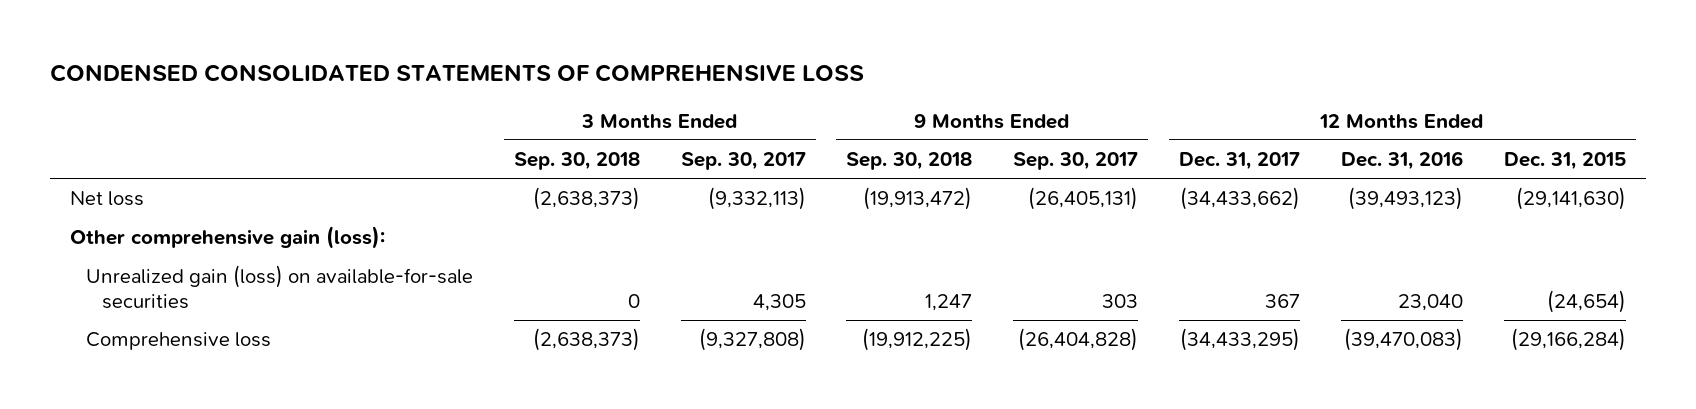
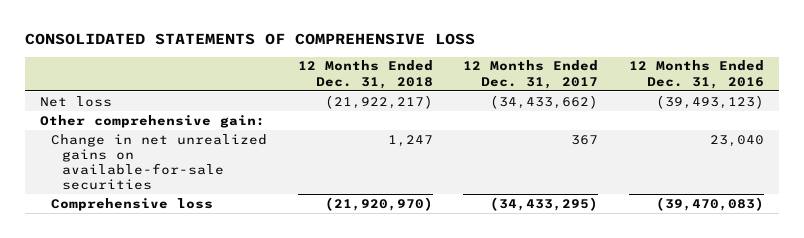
- CONDENSED CONSOLIDATED STATEMENTS OF COMPREHENSIVE LOSS
+ CONSOLIDATED STATEMENTS OF COMPREHENSIVE LOSS
- | 3 Months Ended Sep. 30, 2018 | 3 Months Ended Sep. 30, 2017 | 9 Months Ended Sep. 30, 2018 | 9 Months Ended Sep. 30, 2017 | 12 Months Ended Dec. 31, 2017 | 12 Months Ended Dec. 31, 2016 | 12 Months Ended Dec. 31, 2015
+ | 12 Months Ended Dec. 31, 2018 | 12 Months Ended Dec. 31, 2017 | 12 Months Ended Dec. 31, 2016
- Other comprehensive gain (loss):
- Unrealized gain (loss) on available-for-sale securities | 0 | 4,305 | 1,247 | 303 | 367 | 23,040 | (24,654)
+ Other comprehensive gain:
+ Change in net unrealized gains on available-for-sale securities | 1,247 | 367 | 23,040

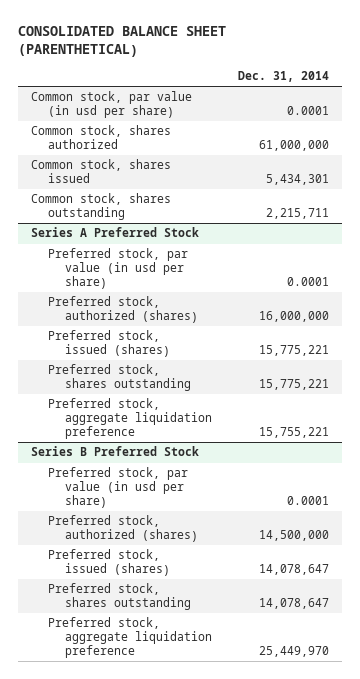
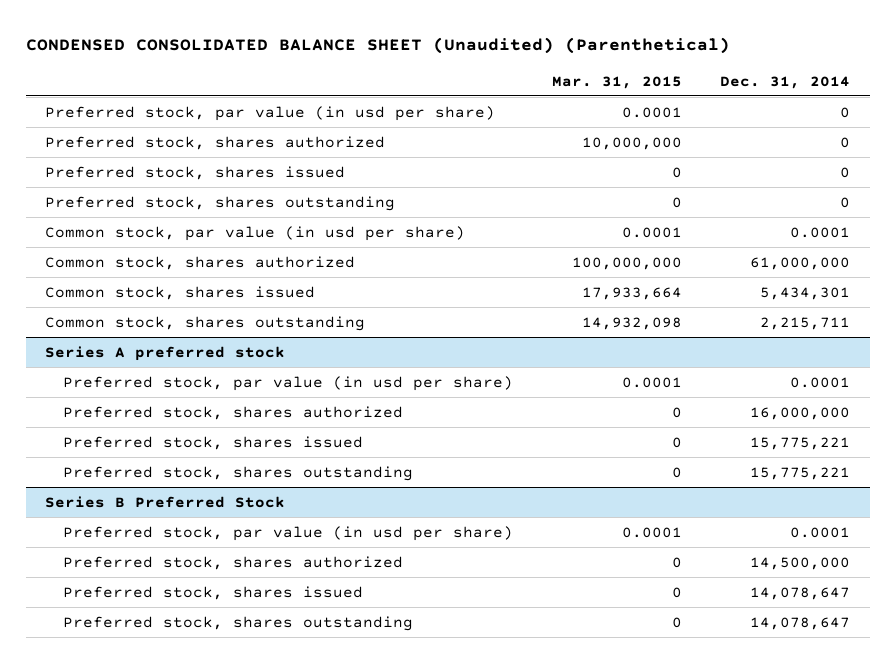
- CONSOLIDATED BALANCE SHEET (PARENTHETICAL)
+ CONDENSED CONSOLIDATED BALANCE SHEET (Unaudited) (Parenthetical)
- | Dec. 31, 2014
+ | Mar. 31, 2015 | Dec. 31, 2014
+ Preferred stock, par value (in usd per share) | 0.0001 | 0
+ Preferred stock, shares authorized | 10,000,000 | 0
+ Preferred stock, shares issued | 0 | 0
+ Preferred stock, shares outstanding | 0 | 0
- Series A Preferred Stock
+ Series A preferred stock
- Preferred stock, authorized (shares) | 16,000,000
- Preferred stock, issued (shares) | 15,775,221
+ Preferred stock, shares authorized | 0 | 16,000,000
+ Preferred stock, shares issued | 0 | 15,775,221
- Preferred stock, aggregate liquidation preference | 15,755,221
@ Series B Preferred Stock
- Preferred stock, authorized (shares) | 14,500,000
- Preferred stock, issued (shares) | 14,078,647
+ Preferred stock, shares authorized | 0 | 14,500,000
+ Preferred stock, shares issued | 0 | 14,078,647
- Preferred stock, aggregate liquidation preference | 25,449,970

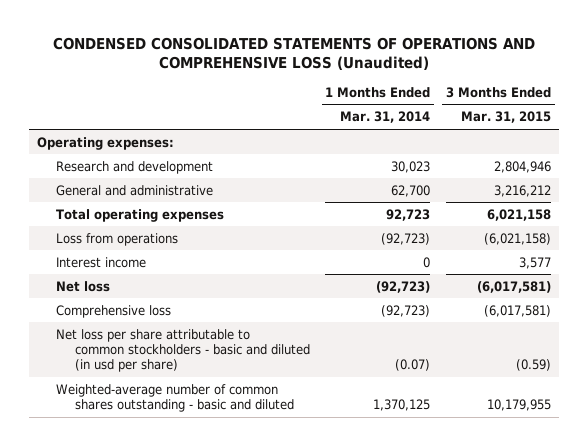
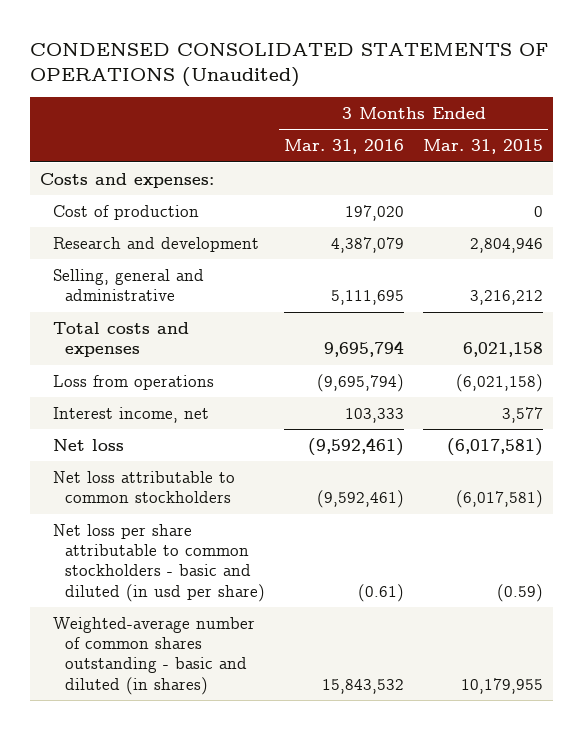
- CONDENSED CONSOLIDATED STATEMENTS OF OPERATIONS AND COMPREHENSIVE LOSS (Unaudited)
+ CONDENSED CONSOLIDATED STATEMENTS OF OPERATIONS (Unaudited)
- | 1 Months Ended Mar. 31, 2014 | 3 Months Ended Mar. 31, 2015
+ | 3 Months Ended Mar. 31, 2016 | 3 Months Ended Mar. 31, 2015
- Operating expenses:
+ Costs and expenses:
+ Cost of production | 197,020 | 0
- General and administrative | 62,700 | 3,216,212
- Total operating expenses | 92,723 | 6,021,158
+ Selling, general and administrative | 5,111,695 | 3,216,212
+ Total costs and expenses | 9,695,794 | 6,021,158
- Interest income | 0 | 3,577
+ Interest income, net | 103,333 | 3,577
- Comprehensive loss | (92,723) | (6,017,581)
+ Net loss attributable to common stockholders | (9,592,461) | (6,017,581)
- Weighted-average number of common shares outstanding - basic and diluted | 1,370,125 | 10,179,955
+ Weighted-average number of common shares outstanding - basic and diluted (in shares) | 15,843,532 | 10,179,955

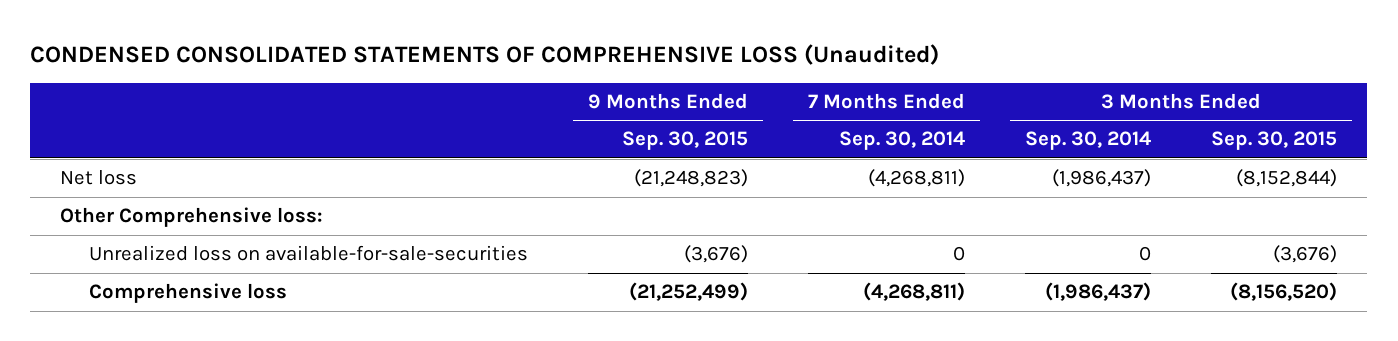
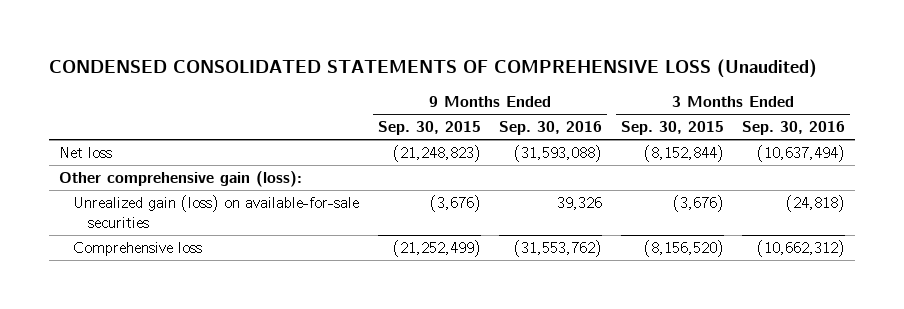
- | 9 Months Ended Sep. 30, 2015 | 7 Months Ended Sep. 30, 2014 | 3 Months Ended Sep. 30, 2014 | 3 Months Ended Sep. 30, 2015
+ | 9 Months Ended Sep. 30, 2015 | 9 Months Ended Sep. 30, 2016 | 3 Months Ended Sep. 30, 2015 | 3 Months Ended Sep. 30, 2016
- Other Comprehensive loss:
- Unrealized loss on available-for-sale-securities | (3,676) | 0 | 0 | (3,676)
+ Other comprehensive gain (loss):
+ Unrealized gain (loss) on available-for-sale securities | (3,676) | 39,326 | (3,676) | (24,818)

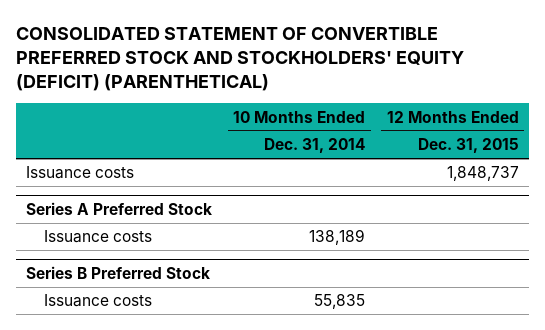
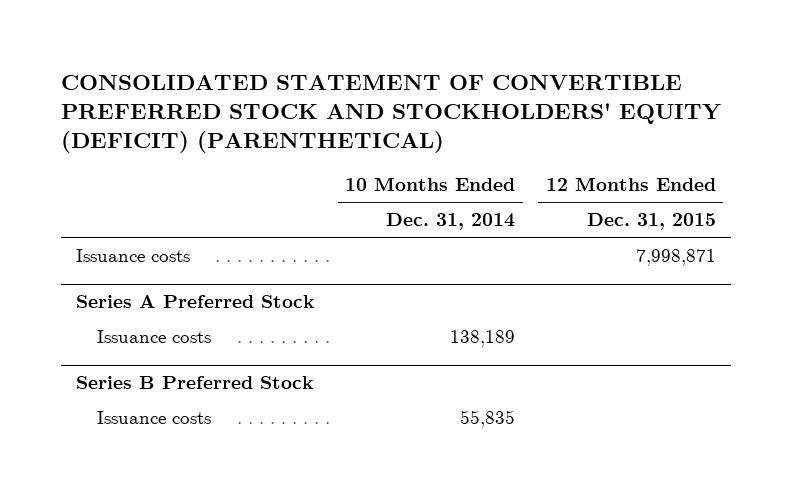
- Issuance costs | | 1,848,737
+ Issuance costs | | 7,998,871

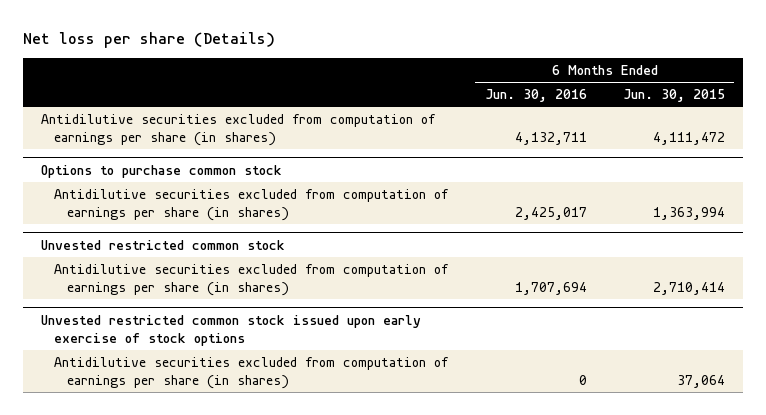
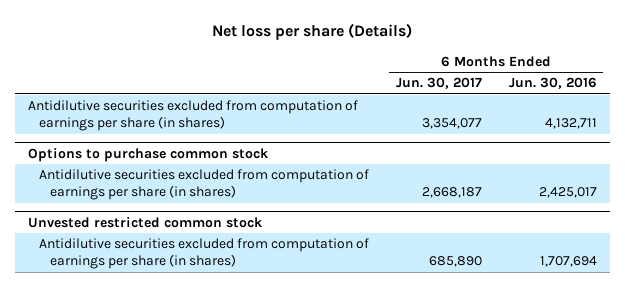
- | 6 Months Ended Jun. 30, 2016 | 6 Months Ended Jun. 30, 2015
+ | 6 Months Ended Jun. 30, 2017 | 6 Months Ended Jun. 30, 2016
- Unvested restricted common stock issued upon early exercise of stock options
- Antidilutive securities excluded from computation of earnings per share (in shares) | 0 | 37,064

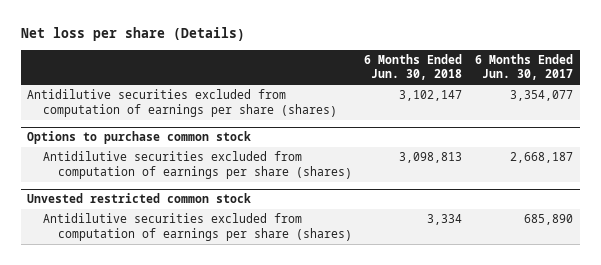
- | 6 Months Ended Jun. 30, 2017 | 6 Months Ended Jun. 30, 2016
+ | 6 Months Ended Jun. 30, 2018 | 6 Months Ended Jun. 30, 2017
- Antidilutive securities excluded from computation of earnings per share (in shares) | 3,354,077 | 4,132,711
+ Antidilutive securities excluded from computation of earnings per share (shares) | 3,102,147 | 3,354,077
@ Options to purchase common stock
- Antidilutive securities excluded from computation of earnings per share (in shares) | 2,668,187 | 2,425,017
+ Antidilutive securities excluded from computation of earnings per share (shares) | 3,098,813 | 2,668,187
@ Unvested restricted common stock
- Antidilutive securities excluded from computation of earnings per share (in shares) | 685,890 | 1,707,694
+ Antidilutive securities excluded from computation of earnings per share (shares) | 3,334 | 685,890

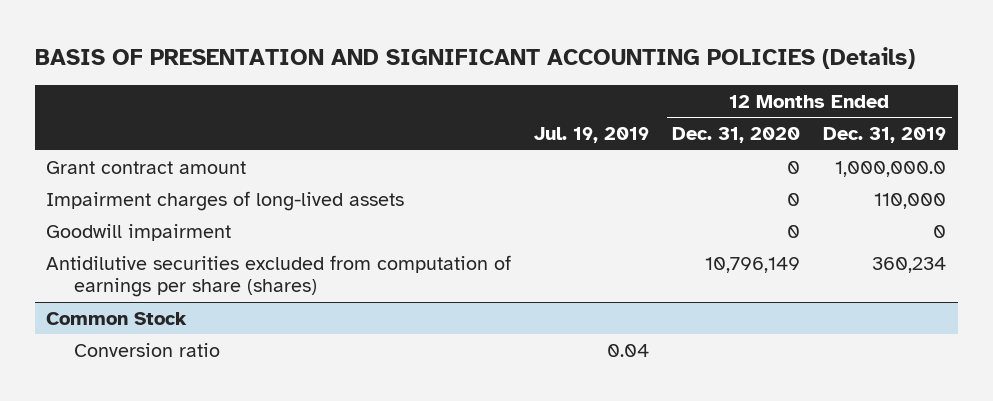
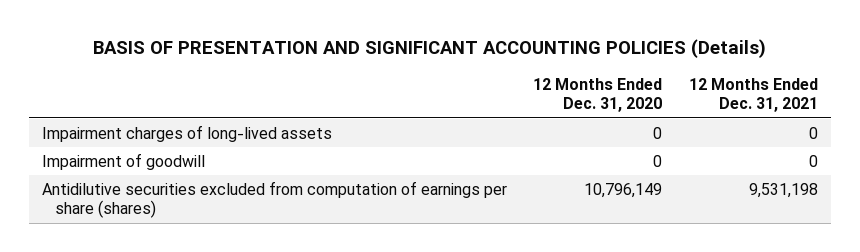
- | Jul. 19, 2019 | 12 Months Ended Dec. 31, 2020 | 12 Months Ended Dec. 31, 2019
+ | 12 Months Ended Dec. 31, 2020 | 12 Months Ended Dec. 31, 2021
- Grant contract amount | | 0 | 1,000,000.0
- Goodwill impairment | | 0 | 0
+ Impairment of goodwill | 0 | 0
- Common Stock
- Conversion ratio | 0.04 | |

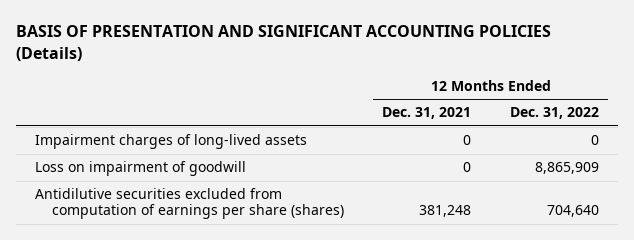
- | 12 Months Ended Dec. 31, 2020 | 12 Months Ended Dec. 31, 2021
+ | 12 Months Ended Dec. 31, 2021 | 12 Months Ended Dec. 31, 2022
- Impairment of goodwill | 0 | 0
- Antidilutive securities excluded from computation of earnings per share (shares) | 10,796,149 | 9,531,198
+ Loss on impairment of goodwill | 0 | 8,865,909
+ Antidilutive securities excluded from computation of earnings per share (shares) | 381,248 | 704,640

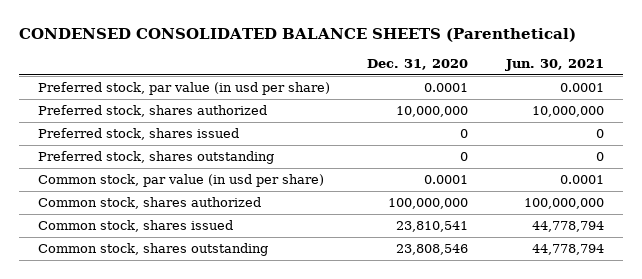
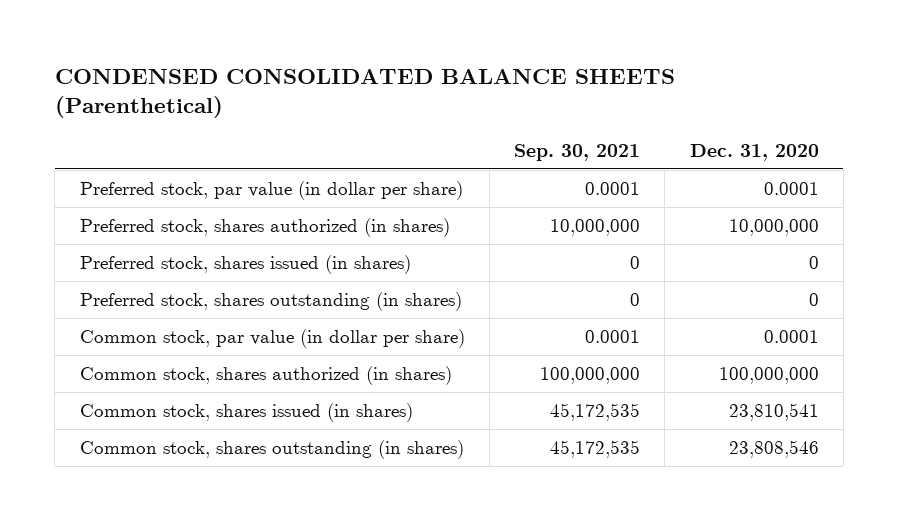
- | Dec. 31, 2020 | Jun. 30, 2021
+ | Sep. 30, 2021 | Dec. 31, 2020
- Preferred stock, par value (in usd per share) | 0.0001 | 0.0001
- Preferred stock, shares authorized | 10,000,000 | 10,000,000
- Preferred stock, shares issued | 0 | 0
- Preferred stock, shares outstanding | 0 | 0
- Common stock, par value (in usd per share) | 0.0001 | 0.0001
- Common stock, shares authorized | 100,000,000 | 100,000,000
- Common stock, shares issued | 23,810,541 | 44,778,794
- Common stock, shares outstanding | 23,808,546 | 44,778,794
+ Preferred stock, par value (in dollar per share) | 0.0001 | 0.0001
+ Preferred stock, shares authorized (in shares) | 10,000,000 | 10,000,000
+ Preferred stock, shares issued (in shares) | 0 | 0
+ Preferred stock, shares outstanding (in shares) | 0 | 0
+ Common stock, par value (in dollar per share) | 0.0001 | 0.0001
+ Common stock, shares authorized (in shares) | 100,000,000 | 100,000,000
+ Common stock, shares issued (in shares) | 45,172,535 | 23,810,541
+ Common stock, shares outstanding (in shares) | 45,172,535 | 23,808,546

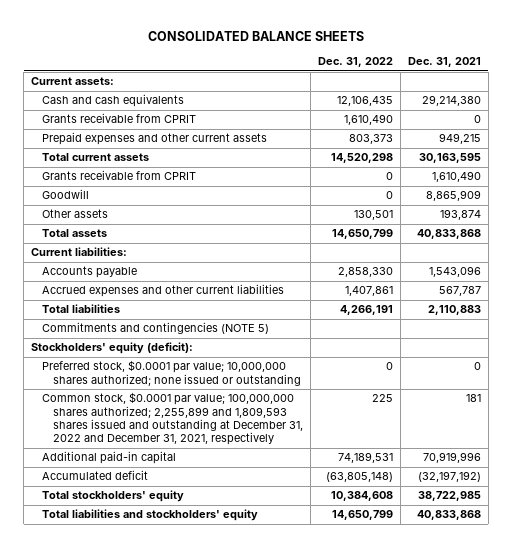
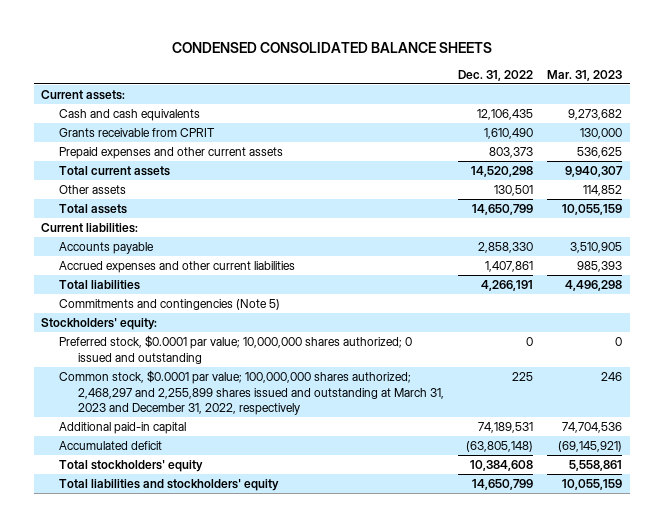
- CONSOLIDATED BALANCE SHEETS
+ CONDENSED CONSOLIDATED BALANCE SHEETS
- | Dec. 31, 2022 | Dec. 31, 2021
+ | Dec. 31, 2022 | Mar. 31, 2023
- Grants receivable from CPRIT | 0 | 1,610,490
- Goodwill | 0 | 8,865,909
- Commitments and contingencies (NOTE 5)
- Stockholders' equity (deficit):
- Preferred stock, $0.0001 par value; 10,000,000 shares authorized; none issued or outstanding | 0 | 0
- Common stock, $0.0001 par value; 100,000,000 shares authorized; 2,255,899 and 1,809,593 shares issued and outstanding at December 31, 2022 and December 31, 2021, respectively | 225 | 181
+ Commitments and contingencies (Note 5)
+ Stockholders' equity:
+ Preferred stock, $0.0001 par value; 10,000,000 shares authorized; 0 issued and outstanding | 0 | 0
+ Common stock, $0.0001 par value; 100,000,000 shares authorized; 2,468,297 and 2,255,899 shares issued and outstanding at March 31, 2023 and December 31, 2022, respectively | 225 | 246

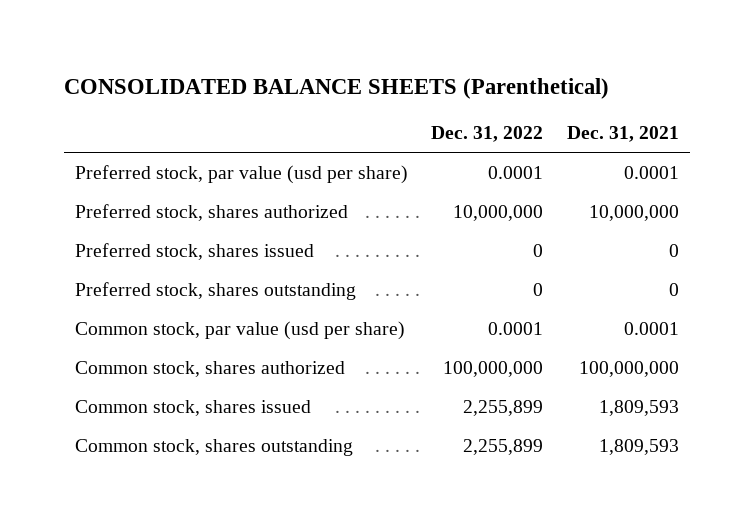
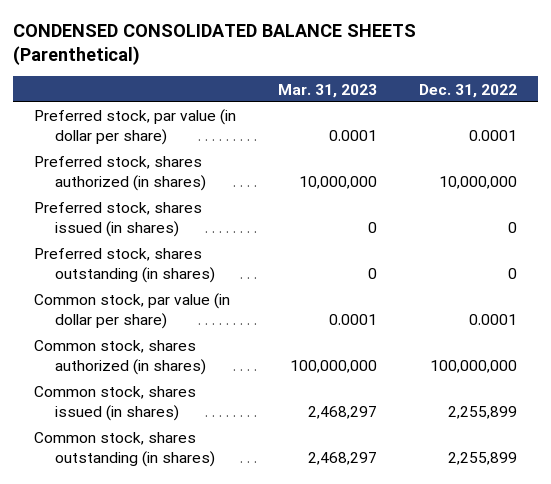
- CONSOLIDATED BALANCE SHEETS (Parenthetical)
+ CONDENSED CONSOLIDATED BALANCE SHEETS (Parenthetical)
- | Dec. 31, 2022 | Dec. 31, 2021
+ | Mar. 31, 2023 | Dec. 31, 2022
- Preferred stock, par value (usd per share) | 0.0001 | 0.0001
- Preferred stock, shares authorized | 10,000,000 | 10,000,000
- Preferred stock, shares issued | 0 | 0
- Preferred stock, shares outstanding | 0 | 0
- Common stock, par value (usd per share) | 0.0001 | 0.0001
- Common stock, shares authorized | 100,000,000 | 100,000,000
- Common stock, shares issued | 2,255,899 | 1,809,593
- Common stock, shares outstanding | 2,255,899 | 1,809,593
+ Preferred stock, par value (in dollar per share) | 0.0001 | 0.0001
+ Preferred stock, shares authorized (in shares) | 10,000,000 | 10,000,000
+ Preferred stock, shares issued (in shares) | 0 | 0
+ Preferred stock, shares outstanding (in shares) | 0 | 0
+ Common stock, par value (in dollar per share) | 0.0001 | 0.0001
+ Common stock, shares authorized (in shares) | 100,000,000 | 100,000,000
+ Common stock, shares issued (in shares) | 2,468,297 | 2,255,899
+ Common stock, shares outstanding (in shares) | 2,468,297 | 2,255,899

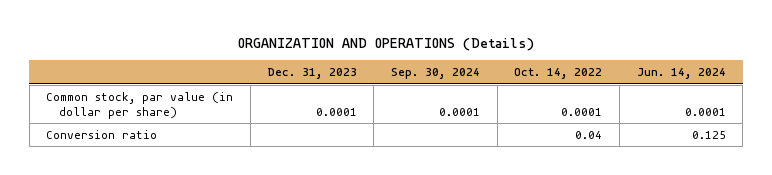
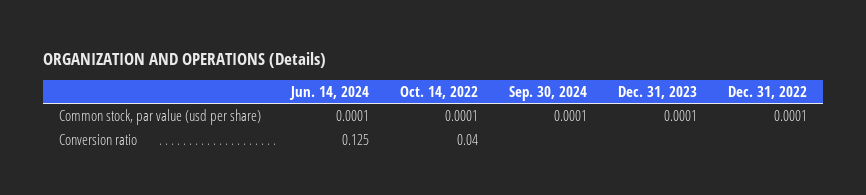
- | Dec. 31, 2023 | Sep. 30, 2024 | Oct. 14, 2022 | Jun. 14, 2024
+ | Jun. 14, 2024 | Oct. 14, 2022 | Sep. 30, 2024 | Dec. 31, 2023 | Dec. 31, 2022
- Common stock, par value (in dollar per share) | 0.0001 | 0.0001 | 0.0001 | 0.0001
+ Common stock, par value (usd per share) | 0.0001 | 0.0001 | 0.0001 | 0.0001 | 0.0001

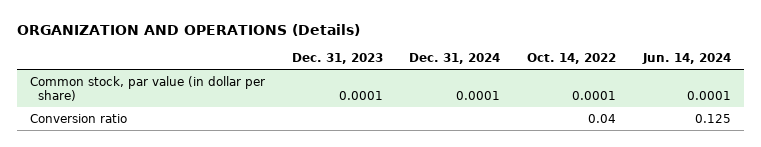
- | Jun. 14, 2024 | Oct. 14, 2022 | Sep. 30, 2024 | Dec. 31, 2023 | Dec. 31, 2022
+ | Dec. 31, 2023 | Dec. 31, 2024 | Oct. 14, 2022 | Jun. 14, 2024
- Common stock, par value (usd per share) | 0.0001 | 0.0001 | 0.0001 | 0.0001 | 0.0001
+ Common stock, par value (in dollar per share) | 0.0001 | 0.0001 | 0.0001 | 0.0001

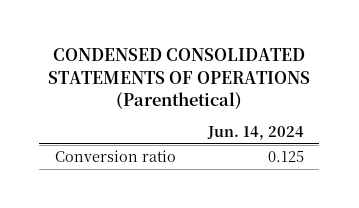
- ORGANIZATION AND OPERATIONS (Details)
+ CONDENSED CONSOLIDATED STATEMENTS OF OPERATIONS (Parenthetical)
- | Dec. 31, 2023 | Dec. 31, 2024 | Oct. 14, 2022 | Jun. 14, 2024
+ | Jun. 14, 2024
- Common stock, par value (in dollar per share) | 0.0001 | 0.0001 | 0.0001 | 0.0001

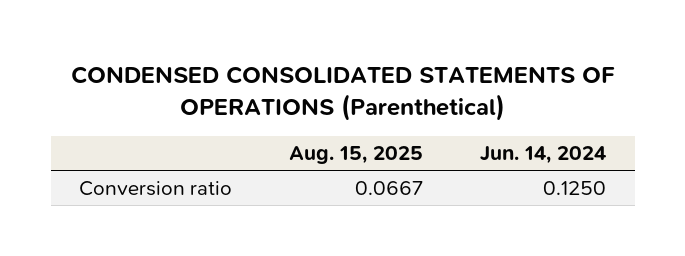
- | Jun. 14, 2024
+ | Aug. 15, 2025 | Jun. 14, 2024
- Conversion ratio | 0.125
+ Conversion ratio | 0.0667 | 0.1250

